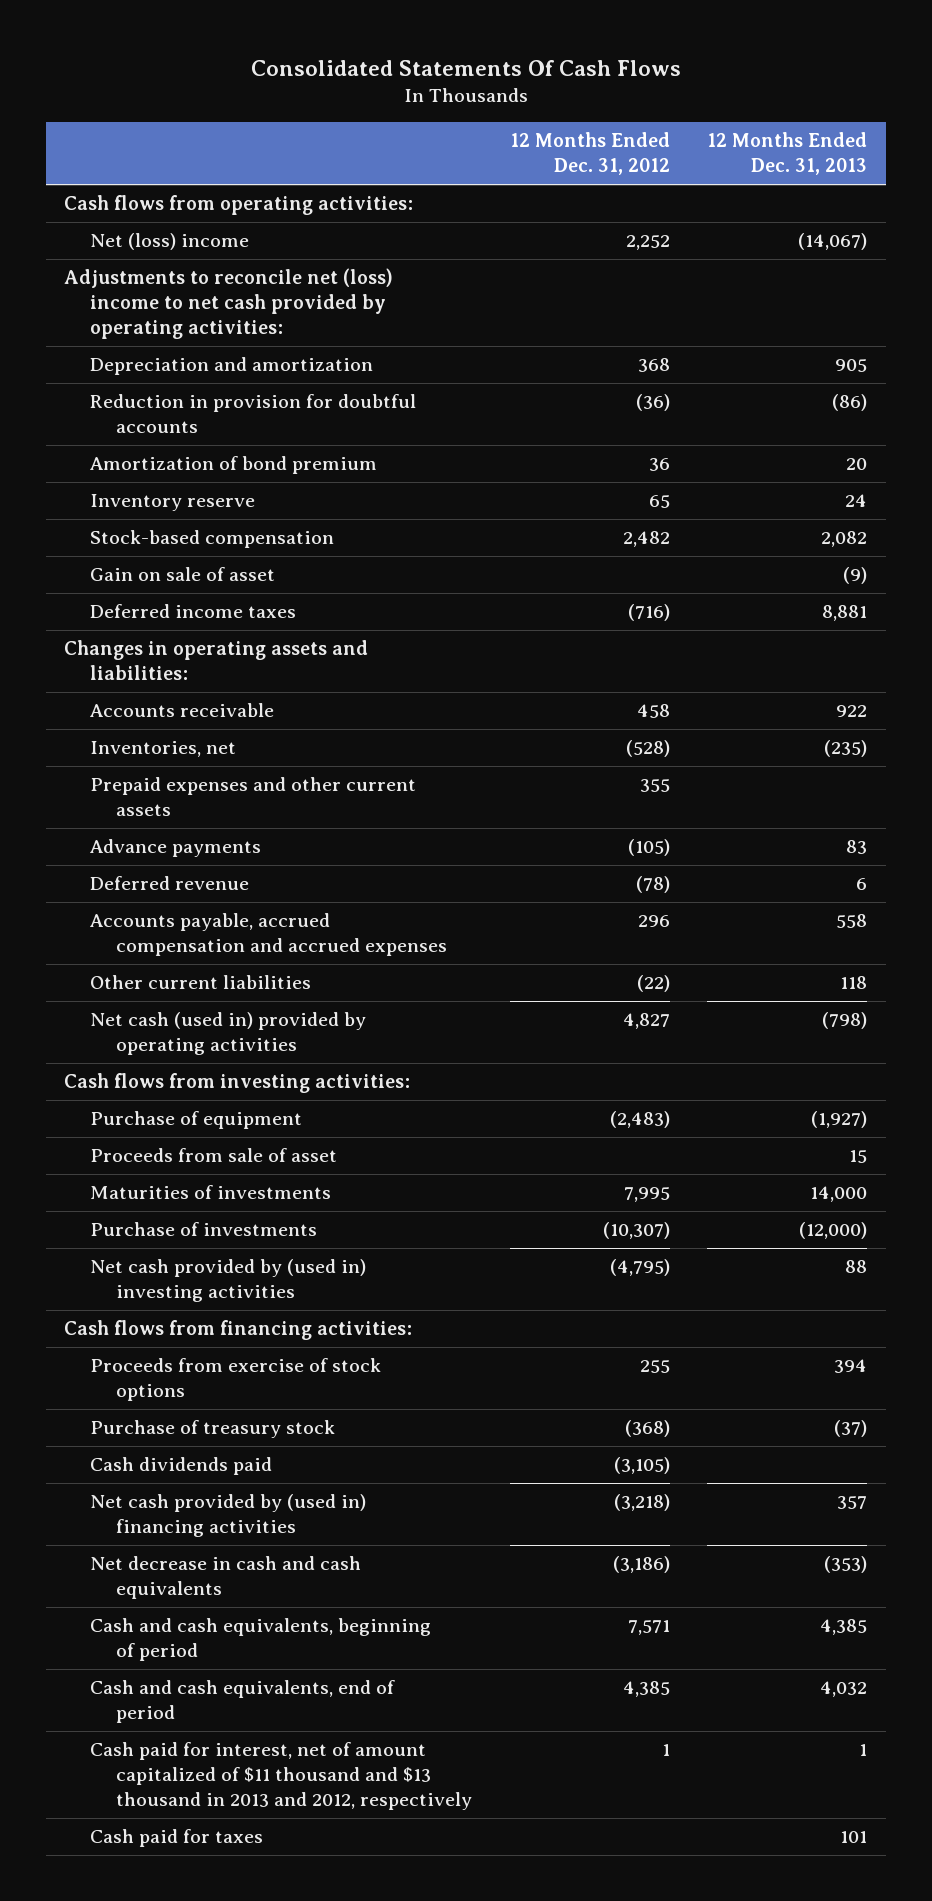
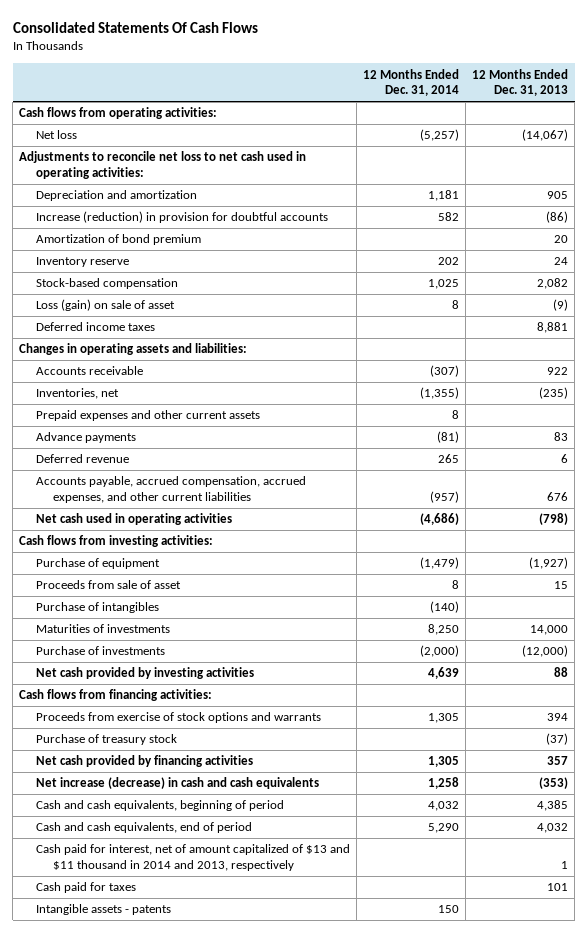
- | 12 Months Ended Dec. 31, 2012 | 12 Months Ended Dec. 31, 2013
+ | 12 Months Ended Dec. 31, 2014 | 12 Months Ended Dec. 31, 2013
- Net (loss) income | 2,252 | (14,067)
- Adjustments to reconcile net (loss) income to net cash provided by operating activities:
+ Net loss | (5,257) | (14,067)
+ Adjustments to reconcile net loss to net cash used in operating activities:
- Reduction in provision for doubtful accounts | (36) | (86)
+ Increase (reduction) in provision for doubtful accounts | 582 | (86)
- Gain on sale of asset | | (9)
+ Loss (gain) on sale of asset | 8 | (9)
- Accounts payable, accrued compensation and accrued expenses | 296 | 558
- Other current liabilities | (22) | 118
- Net cash (used in) provided by operating activities | 4,827 | (798)
+ Accounts payable, accrued compensation, accrued expenses, and other current liabilities | (957) | 676
+ Net cash used in operating activities | (4,686) | (798)
+ Purchase of intangibles | (140) |
- Net cash provided by (used in) investing activities | (4,795) | 88
+ Net cash provided by investing activities | 4,639 | 88
- Proceeds from exercise of stock options | 255 | 394
+ Proceeds from exercise of stock options and warrants | 1,305 | 394
- Cash dividends paid | (3,105) |
- Net cash provided by (used in) financing activities | (3,218) | 357
- Net decrease in cash and cash equivalents | (3,186) | (353)
+ Net cash provided by financing activities | 1,305 | 357
+ Net increase (decrease) in cash and cash equivalents | 1,258 | (353)
- Cash paid for interest, net of amount capitalized of $11 thousand and $13 thousand in 2013 and 2012, respectively | 1 | 1
+ Cash paid for interest, net of amount capitalized of $13 and $11 thousand in 2014 and 2013, respectively | | 1
+ Intangible assets - patents | 150 |

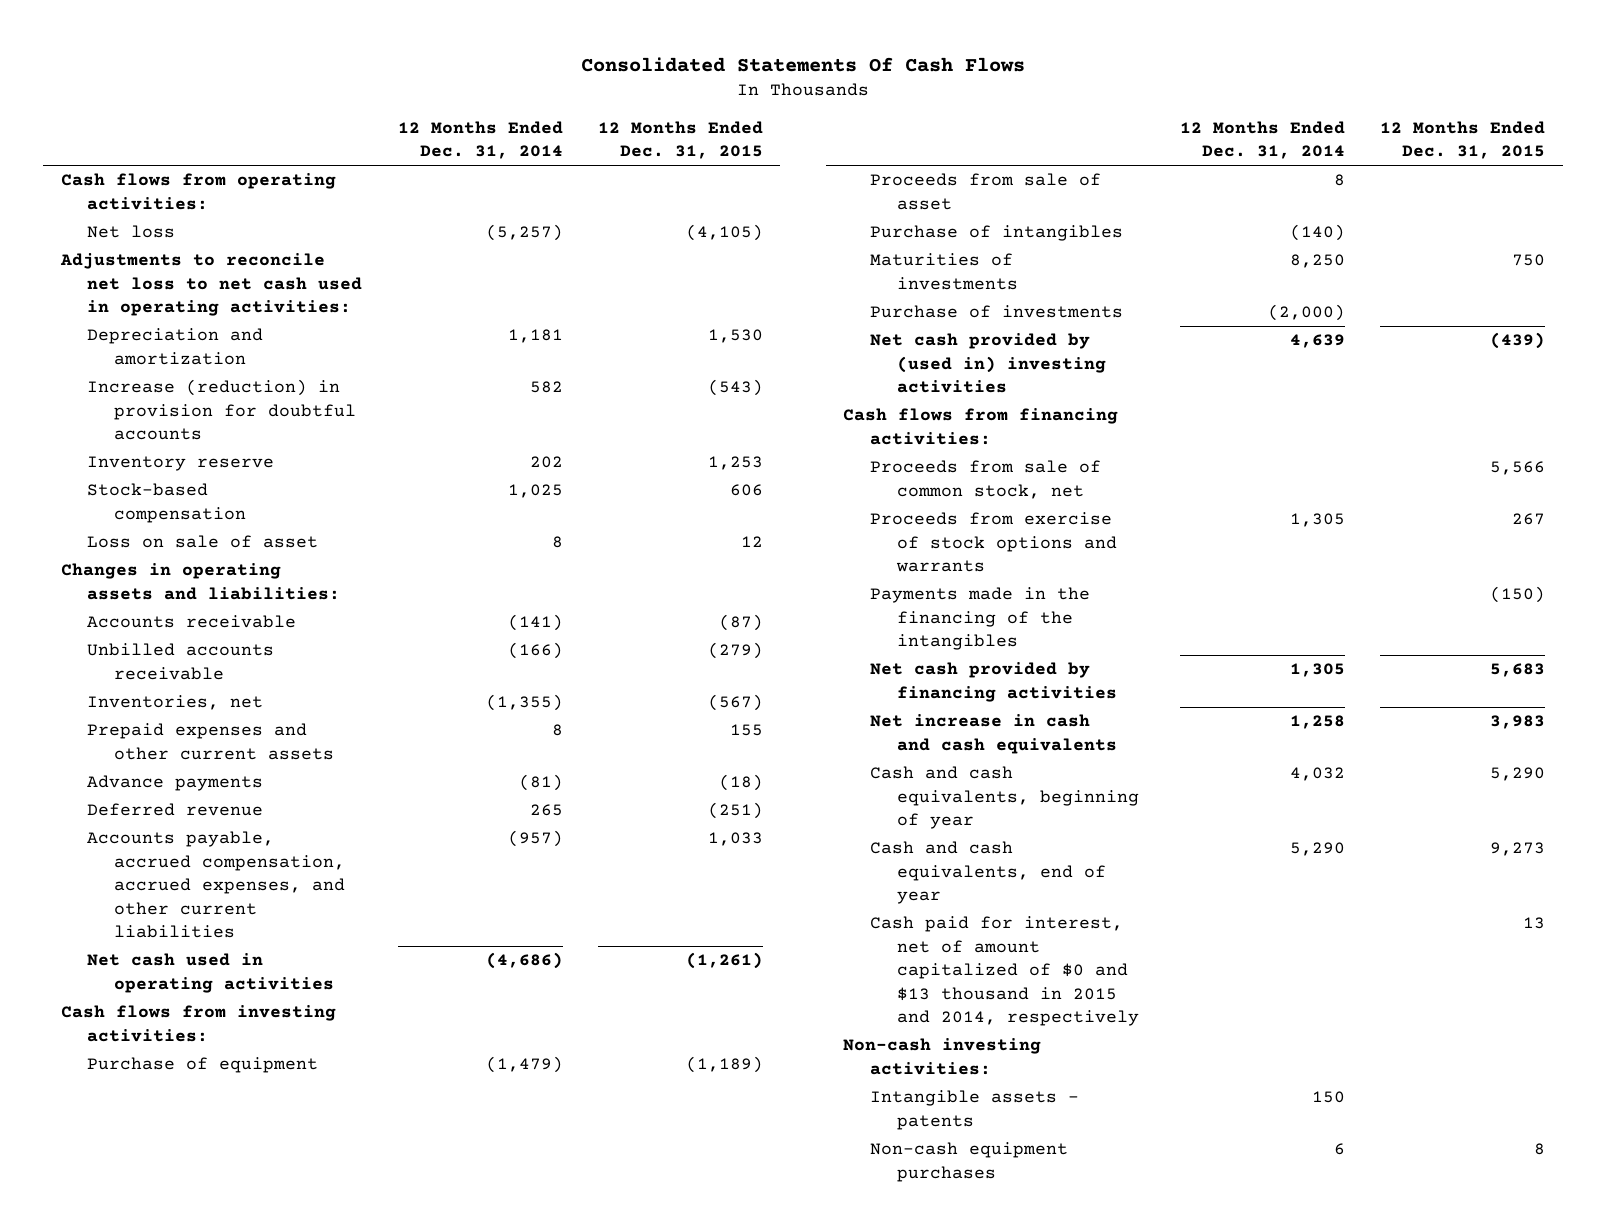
- | 12 Months Ended Dec. 31, 2014 | 12 Months Ended Dec. 31, 2013
+ | 12 Months Ended Dec. 31, 2014 | 12 Months Ended Dec. 31, 2015
- Amortization of bond premium | | 20
- Loss (gain) on sale of asset | 8 | (9)
- Deferred income taxes | | 8,881
+ Loss on sale of asset | 8 | 12
- Accounts receivable | (307) | 922
+ Accounts receivable | (141) | (87)
+ Unbilled accounts receivable | (166) | (279)
- Net cash provided by investing activities | 4,639 | 88
+ Net cash provided by (used in) investing activities | 4,639 | (439)
+ Proceeds from sale of common stock, net | | 5,566
- Purchase of treasury stock | | (37)
+ Payments made in the financing of the intangibles | | (150)
- Net increase (decrease) in cash and cash equivalents | 1,258 | (353)
- Cash and cash equivalents, beginning of period | 4,032 | 4,385
- Cash and cash equivalents, end of period | 5,290 | 4,032
- Cash paid for interest, net of amount capitalized of $13 and $11 thousand in 2014 and 2013, respectively | | 1
- Cash paid for taxes | | 101
+ Net increase in cash and cash equivalents | 1,258 | 3,983
+ Cash and cash equivalents, beginning of year | 4,032 | 5,290
+ Cash and cash equivalents, end of year | 5,290 | 9,273
+ Cash paid for interest, net of amount capitalized of $0 and $13 thousand in 2015 and 2014, respectively | | 13
+ Non-cash investing activities:
+ Non-cash equipment purchases | 6 | 8

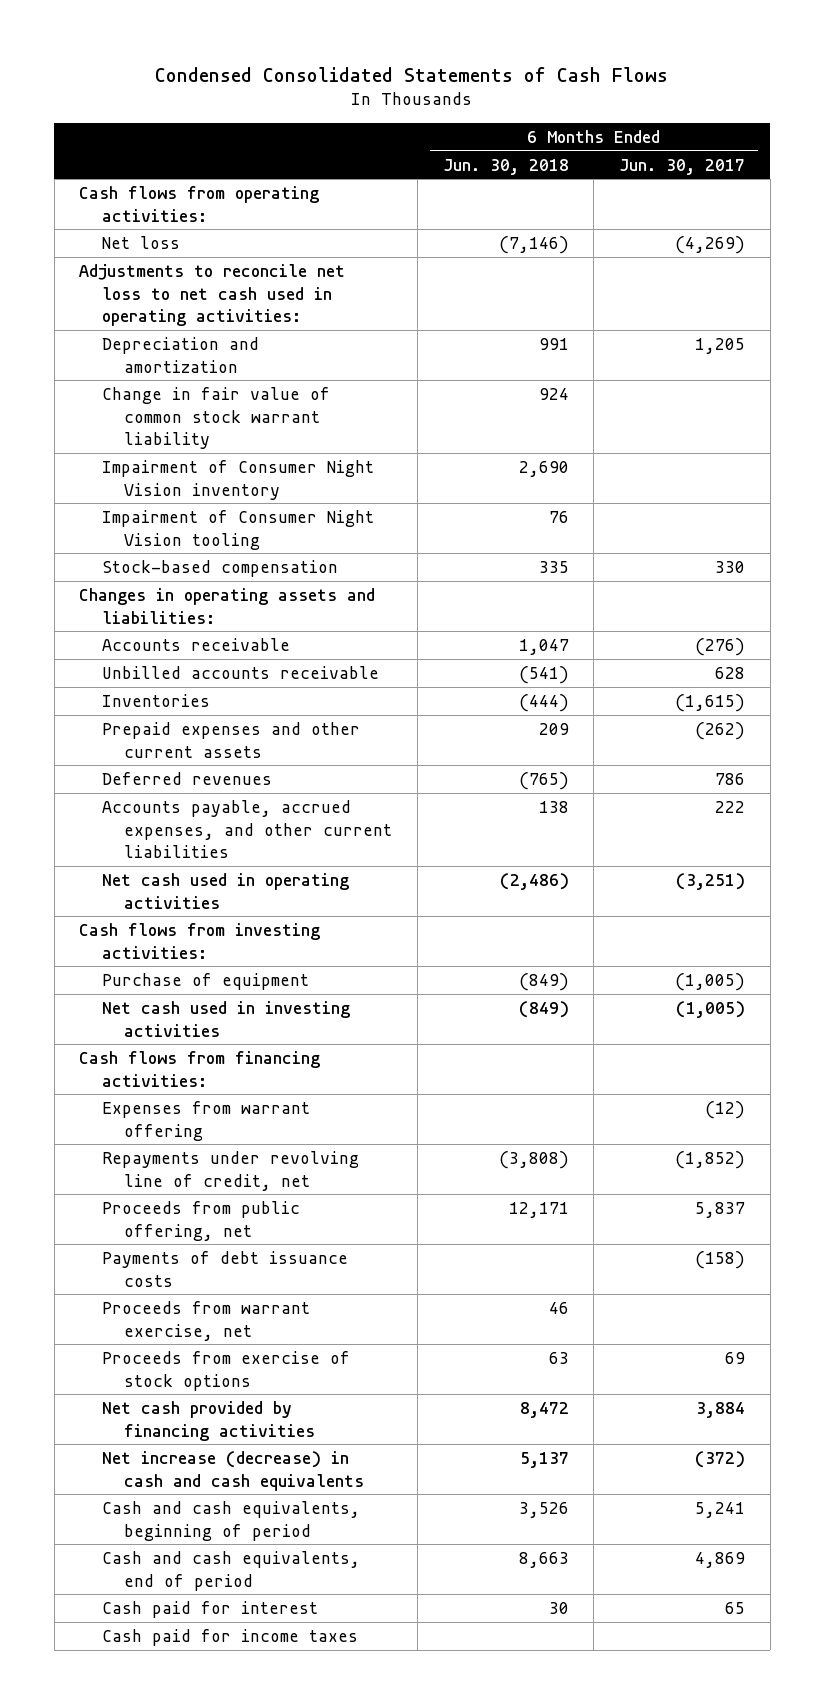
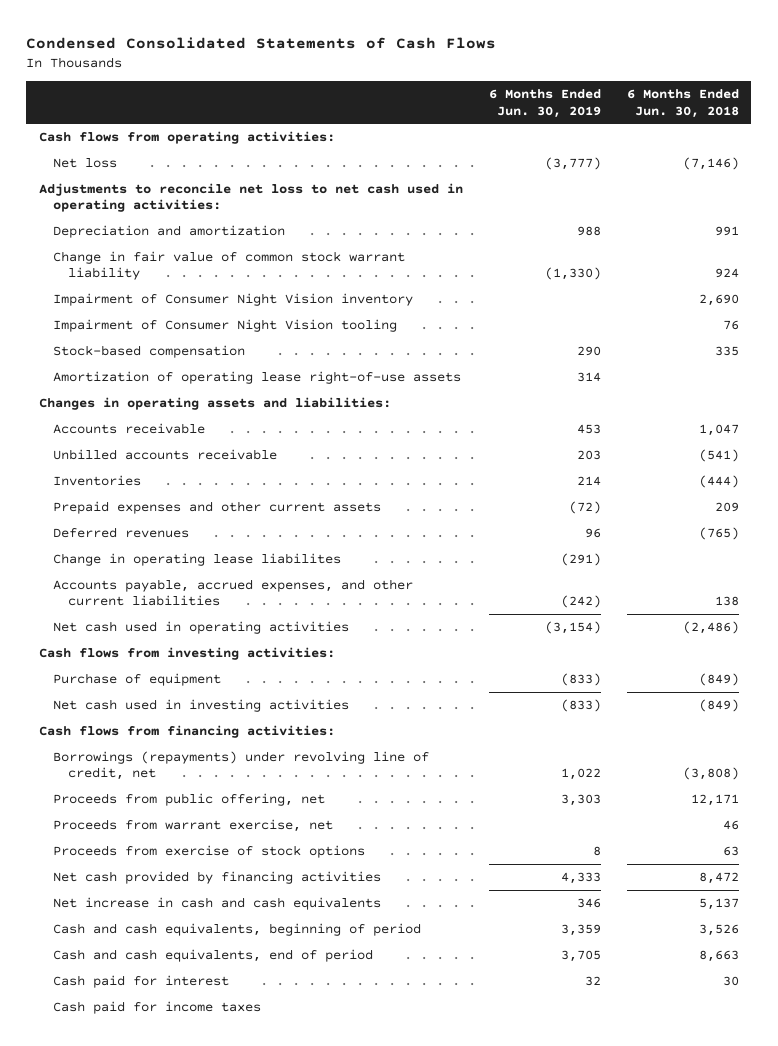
- | 6 Months Ended Jun. 30, 2018 | 6 Months Ended Jun. 30, 2017
+ | 6 Months Ended Jun. 30, 2019 | 6 Months Ended Jun. 30, 2018
+ Amortization of operating lease right-of-use assets | 314 |
+ Change in operating lease liabilites | (291) |
- Expenses from warrant offering | | (12)
- Repayments under revolving line of credit, net | (3,808) | (1,852)
+ Borrowings (repayments) under revolving line of credit, net | 1,022 | (3,808)
- Payments of debt issuance costs | | (158)
- Net increase (decrease) in cash and cash equivalents | 5,137 | (372)
+ Net increase in cash and cash equivalents | 346 | 5,137

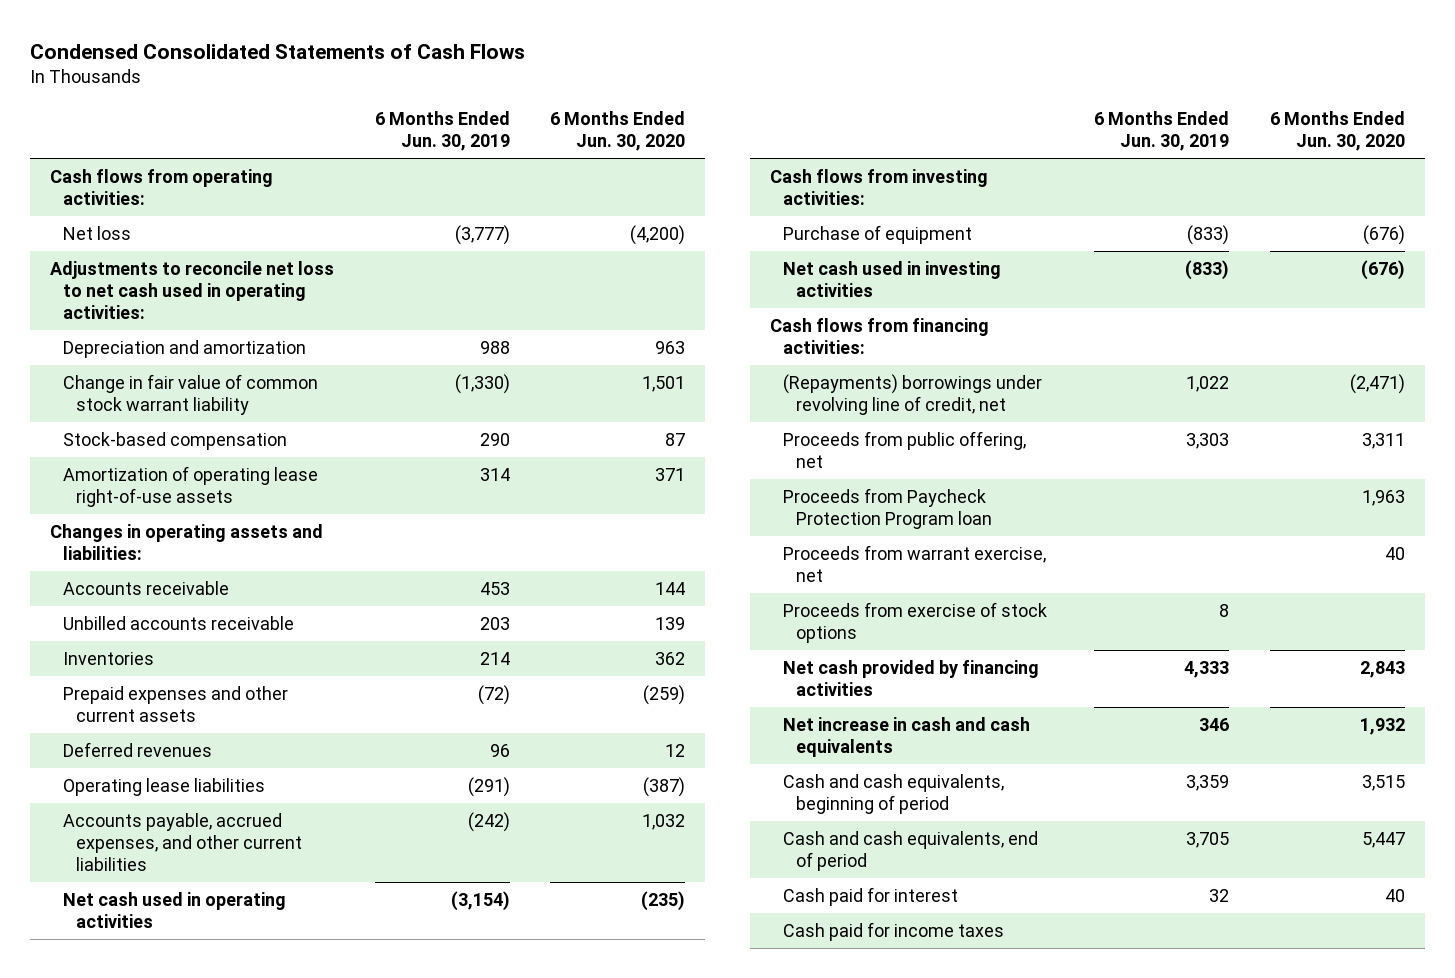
- | 6 Months Ended Jun. 30, 2019 | 6 Months Ended Jun. 30, 2018
+ | 6 Months Ended Jun. 30, 2019 | 6 Months Ended Jun. 30, 2020
- Impairment of Consumer Night Vision inventory | | 2,690
- Impairment of Consumer Night Vision tooling | | 76
- Change in operating lease liabilites | (291) |
+ Operating lease liabilities | (291) | (387)
- Borrowings (repayments) under revolving line of credit, net | 1,022 | (3,808)
+ (Repayments) borrowings under revolving line of credit, net | 1,022 | (2,471)
+ Proceeds from Paycheck Protection Program loan | | 1,963

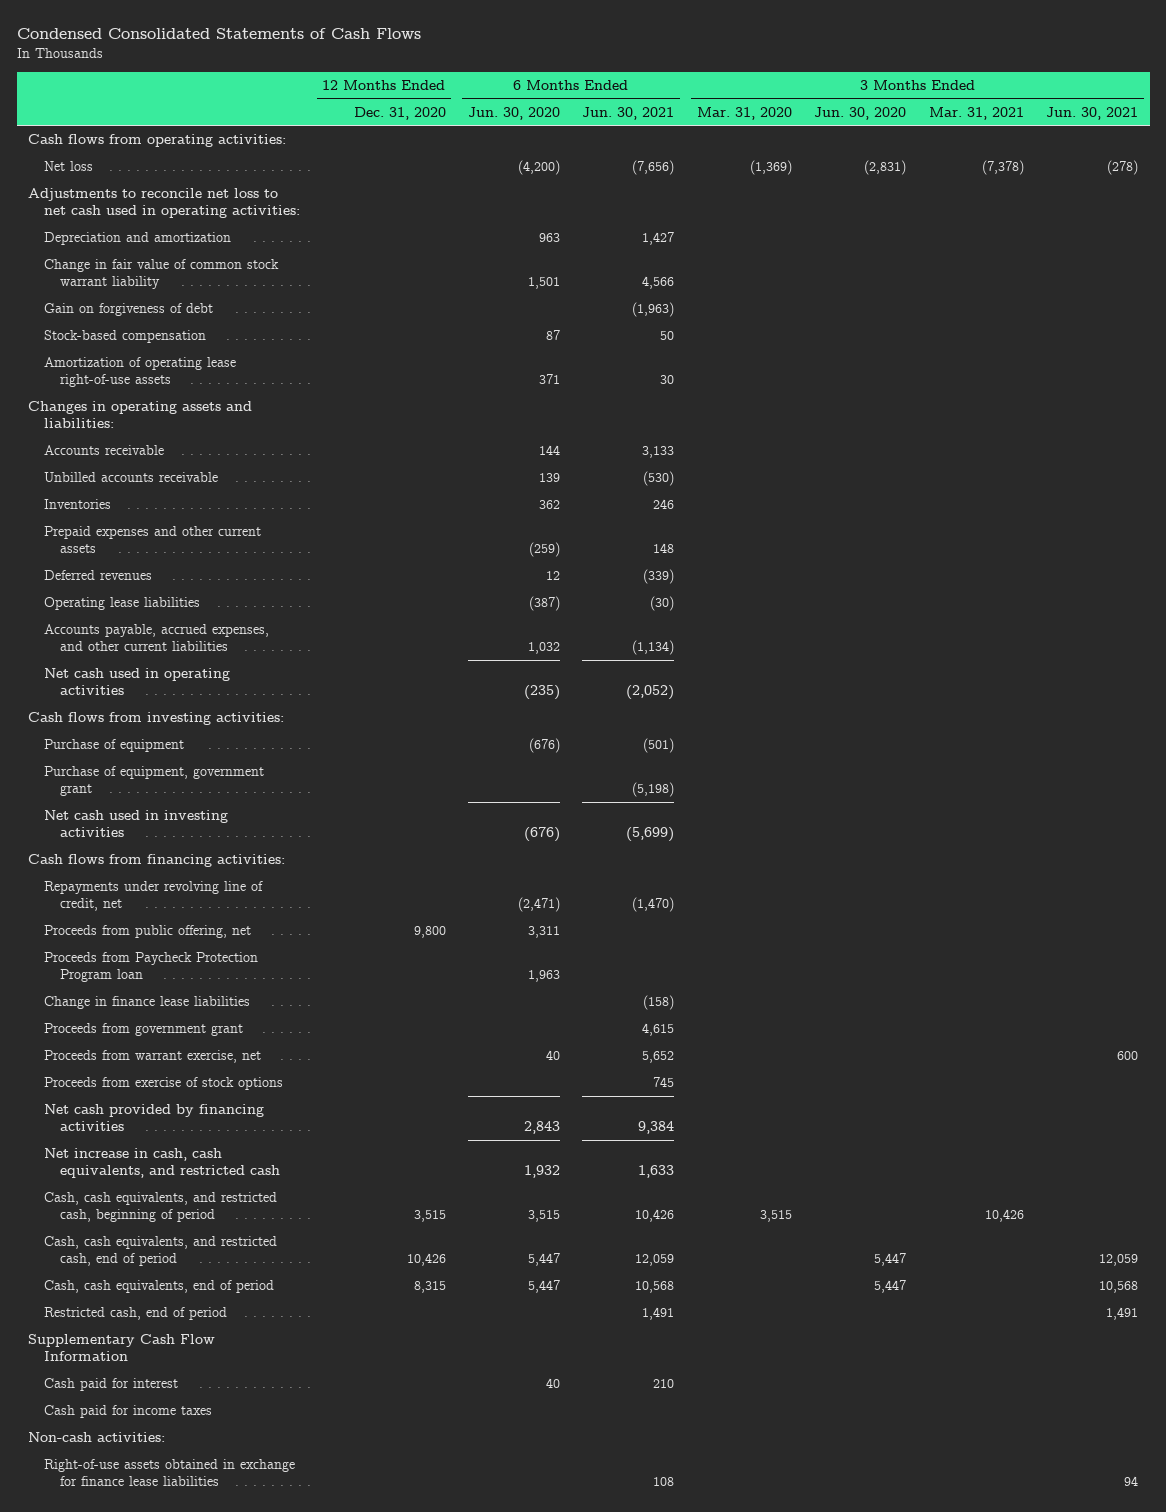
- | 6 Months Ended Jun. 30, 2019 | 6 Months Ended Jun. 30, 2020
+ | 12 Months Ended Dec. 31, 2020 | 6 Months Ended Jun. 30, 2020 | 6 Months Ended Jun. 30, 2021 | 3 Months Ended Mar. 31, 2020 | 3 Months Ended Jun. 30, 2020 | 3 Months Ended Mar. 31, 2021 | 3 Months Ended Jun. 30, 2021
+ Gain on forgiveness of debt | | | (1,963) | | | |
+ Purchase of equipment, government grant | | | (5,198) | | | |
- (Repayments) borrowings under revolving line of credit, net | 1,022 | (2,471)
+ Repayments under revolving line of credit, net | | (2,471) | (1,470) | | | |
+ Change in finance lease liabilities | | | (158) | | | |
+ Proceeds from government grant | | | 4,615 | | | |
- Net increase in cash and cash equivalents | 346 | 1,932
- Cash and cash equivalents, beginning of period | 3,359 | 3,515
- Cash and cash equivalents, end of period | 3,705 | 5,447
+ Net increase in cash, cash equivalents, and restricted cash | | 1,932 | 1,633 | | | |
+ Cash, cash equivalents, and restricted cash, beginning of period | 3,515 | 3,515 | 10,426 | 3,515 | | 10,426 |
+ Cash, cash equivalents, and restricted cash, end of period | 10,426 | 5,447 | 12,059 | | 5,447 | | 12,059
+ Cash, cash equivalents, end of period | 8,315 | 5,447 | 10,568 | | 5,447 | | 10,568
+ Restricted cash, end of period | | | 1,491 | | | | 1,491
+ Supplementary Cash Flow Information
+ Non-cash activities:
+ Right-of-use assets obtained in exchange for finance lease liabilities | | | 108 | | | | 94

